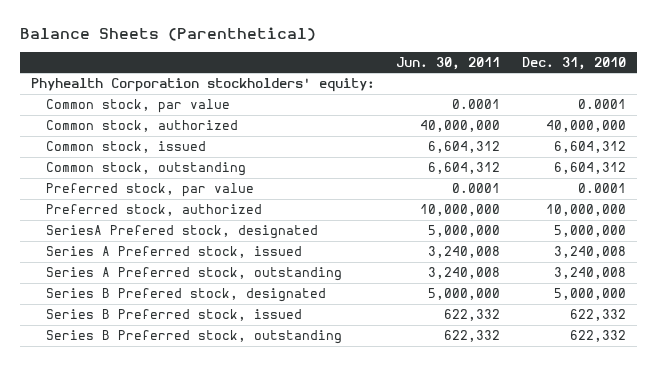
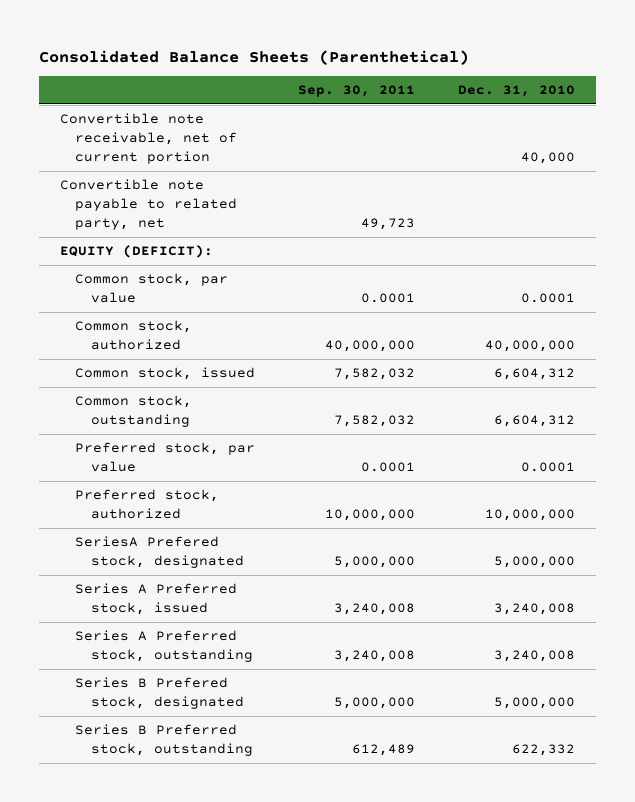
- Balance Sheets (Parenthetical)
+ Consolidated Balance Sheets (Parenthetical)
- | Jun. 30, 2011 | Dec. 31, 2010
+ | Sep. 30, 2011 | Dec. 31, 2010
- Phyhealth Corporation stockholders' equity:
+ Convertible note receivable, net of current portion | | 40,000
+ Convertible note payable to related party, net | 49,723 |
+ EQUITY (DEFICIT):
- Series B Preferred stock, issued | 622,332 | 622,332

